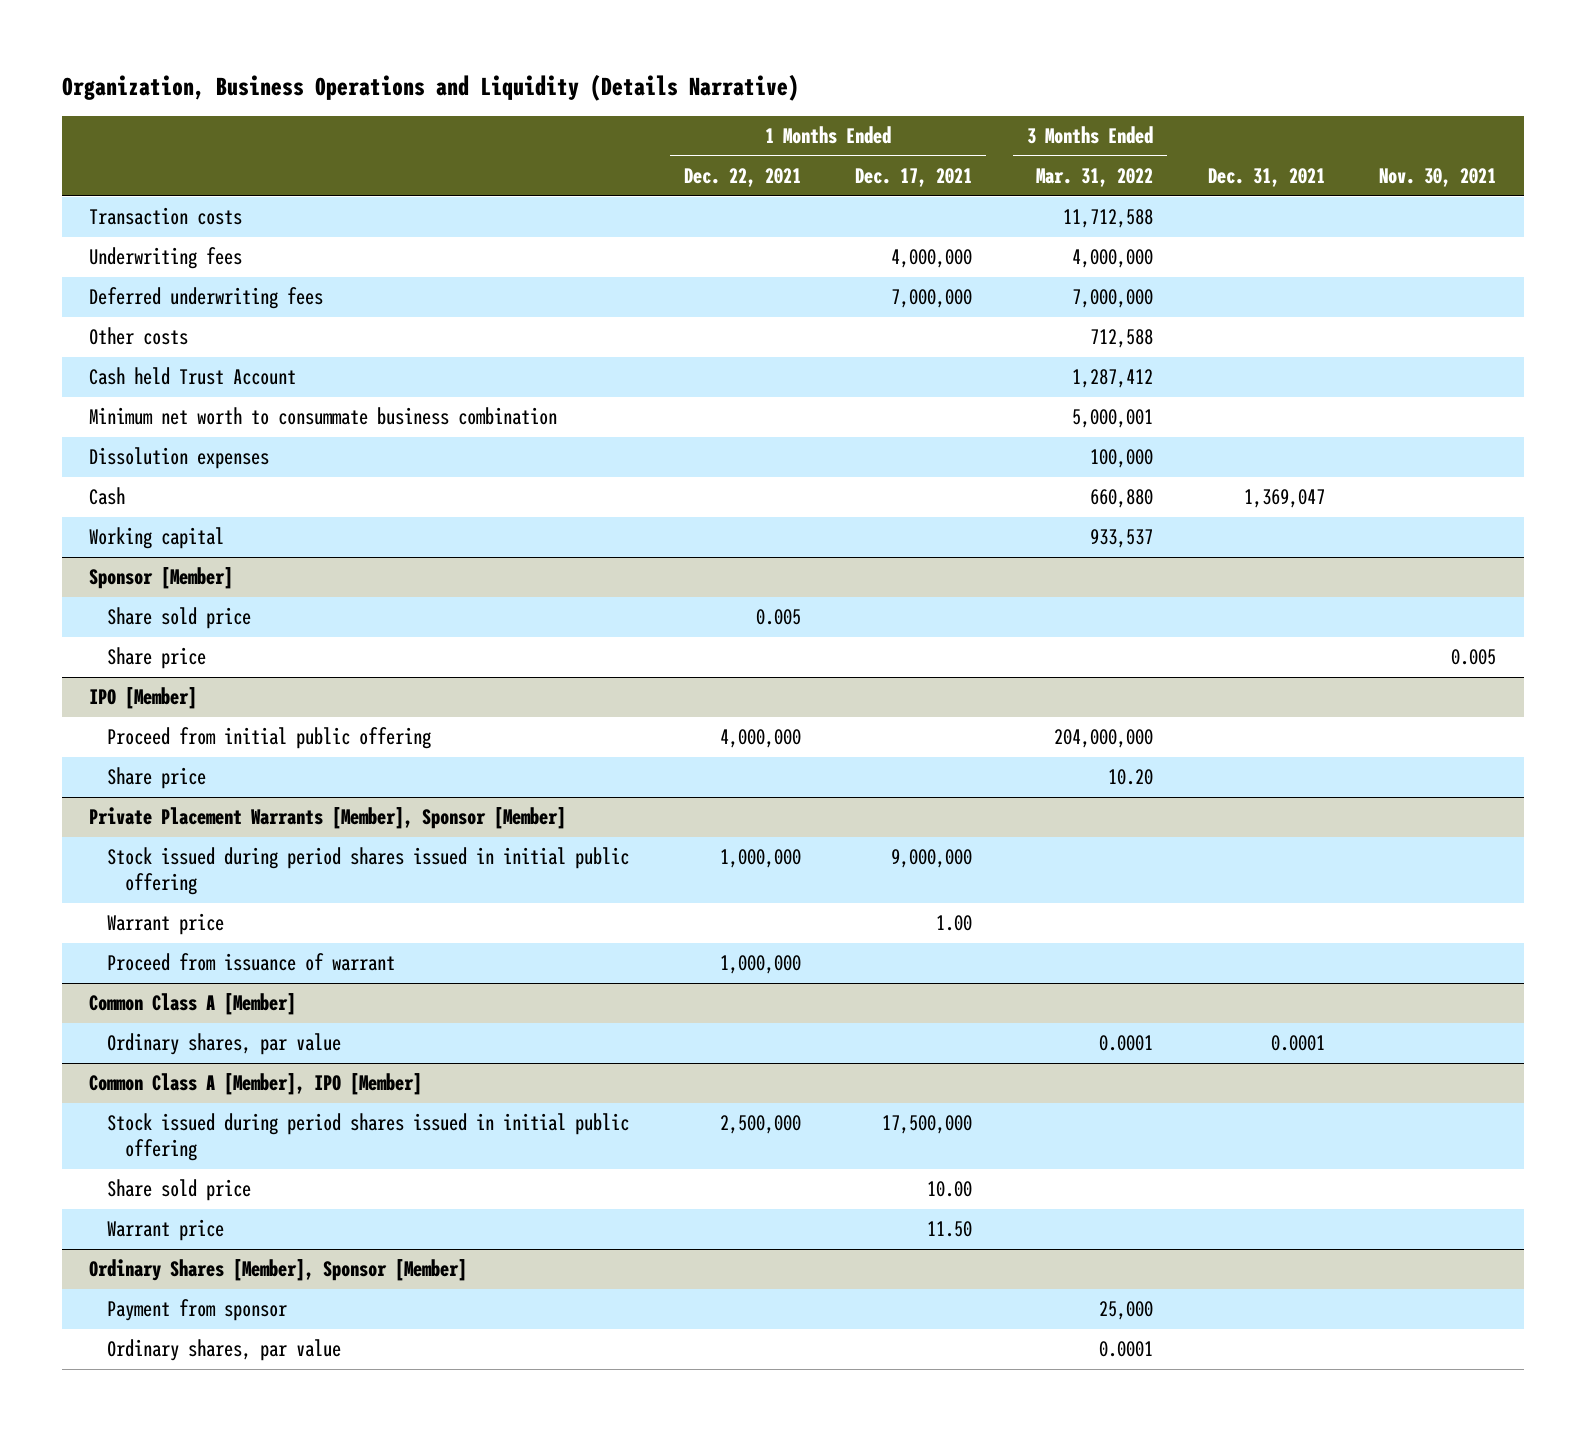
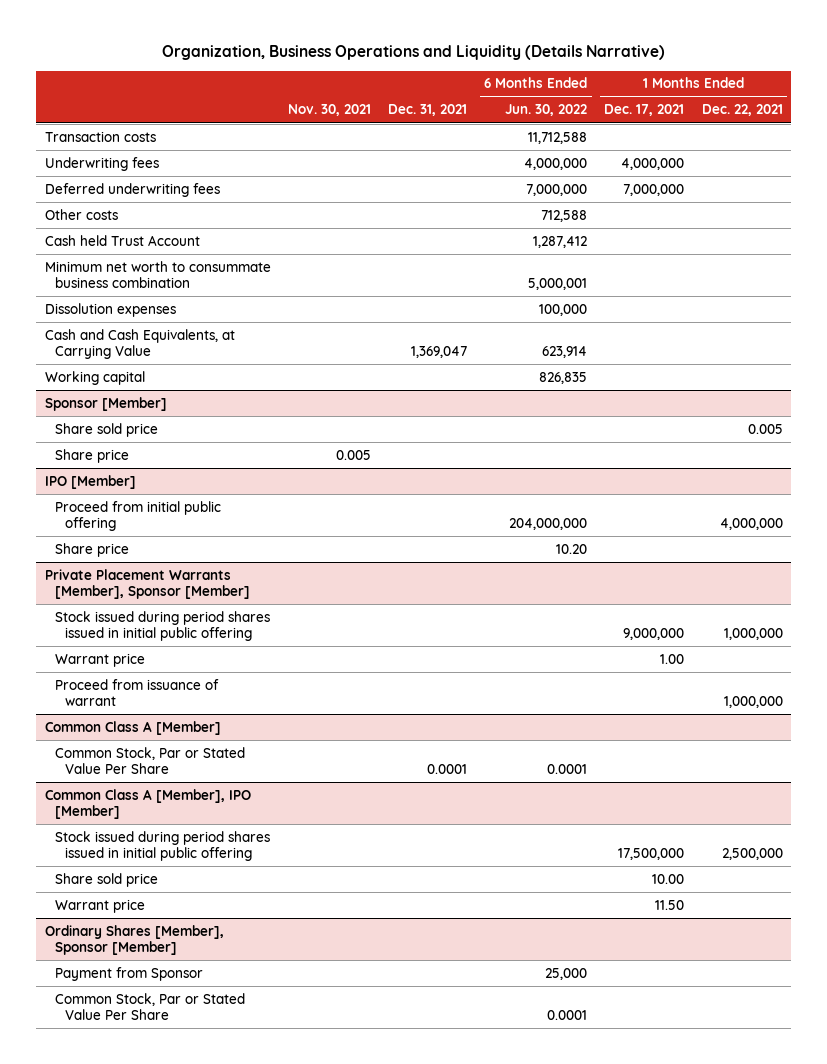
- | 1 Months Ended Dec. 22, 2021 | 1 Months Ended Dec. 17, 2021 | 3 Months Ended Mar. 31, 2022 | Dec. 31, 2021 | Nov. 30, 2021
+ | Nov. 30, 2021 | Dec. 31, 2021 | 6 Months Ended Jun. 30, 2022 | 1 Months Ended Dec. 17, 2021 | 1 Months Ended Dec. 22, 2021
- Cash | | | 660,880 | 1,369,047 |
+ Cash and Cash Equivalents, at Carrying Value | | 1,369,047 | 623,914 | |
@ Common Class A [Member]
- Ordinary shares, par value | | | 0.0001 | 0.0001 |
+ Common Stock, Par or Stated Value Per Share | | 0.0001 | 0.0001 | |
@ Ordinary Shares [Member], Sponsor [Member]
- Payment from sponsor | | | 25,000 | |
- Ordinary shares, par value | | | 0.0001 | |
+ Payment from Sponsor | | | 25,000 | |
+ Common Stock, Par or Stated Value Per Share | | | 0.0001 | |

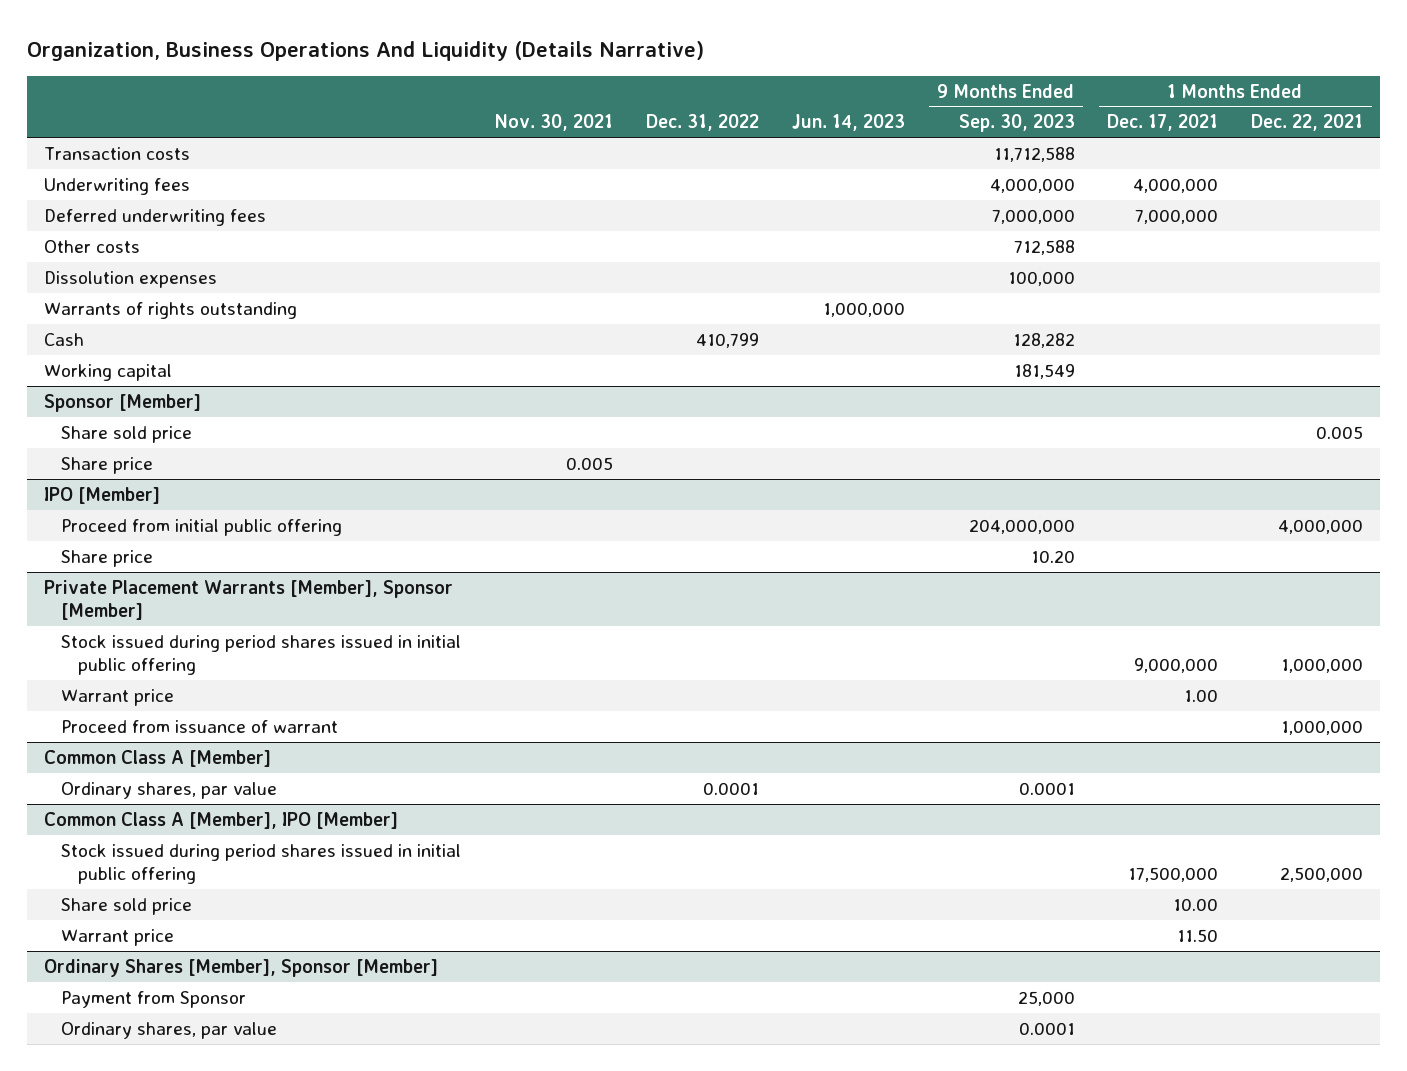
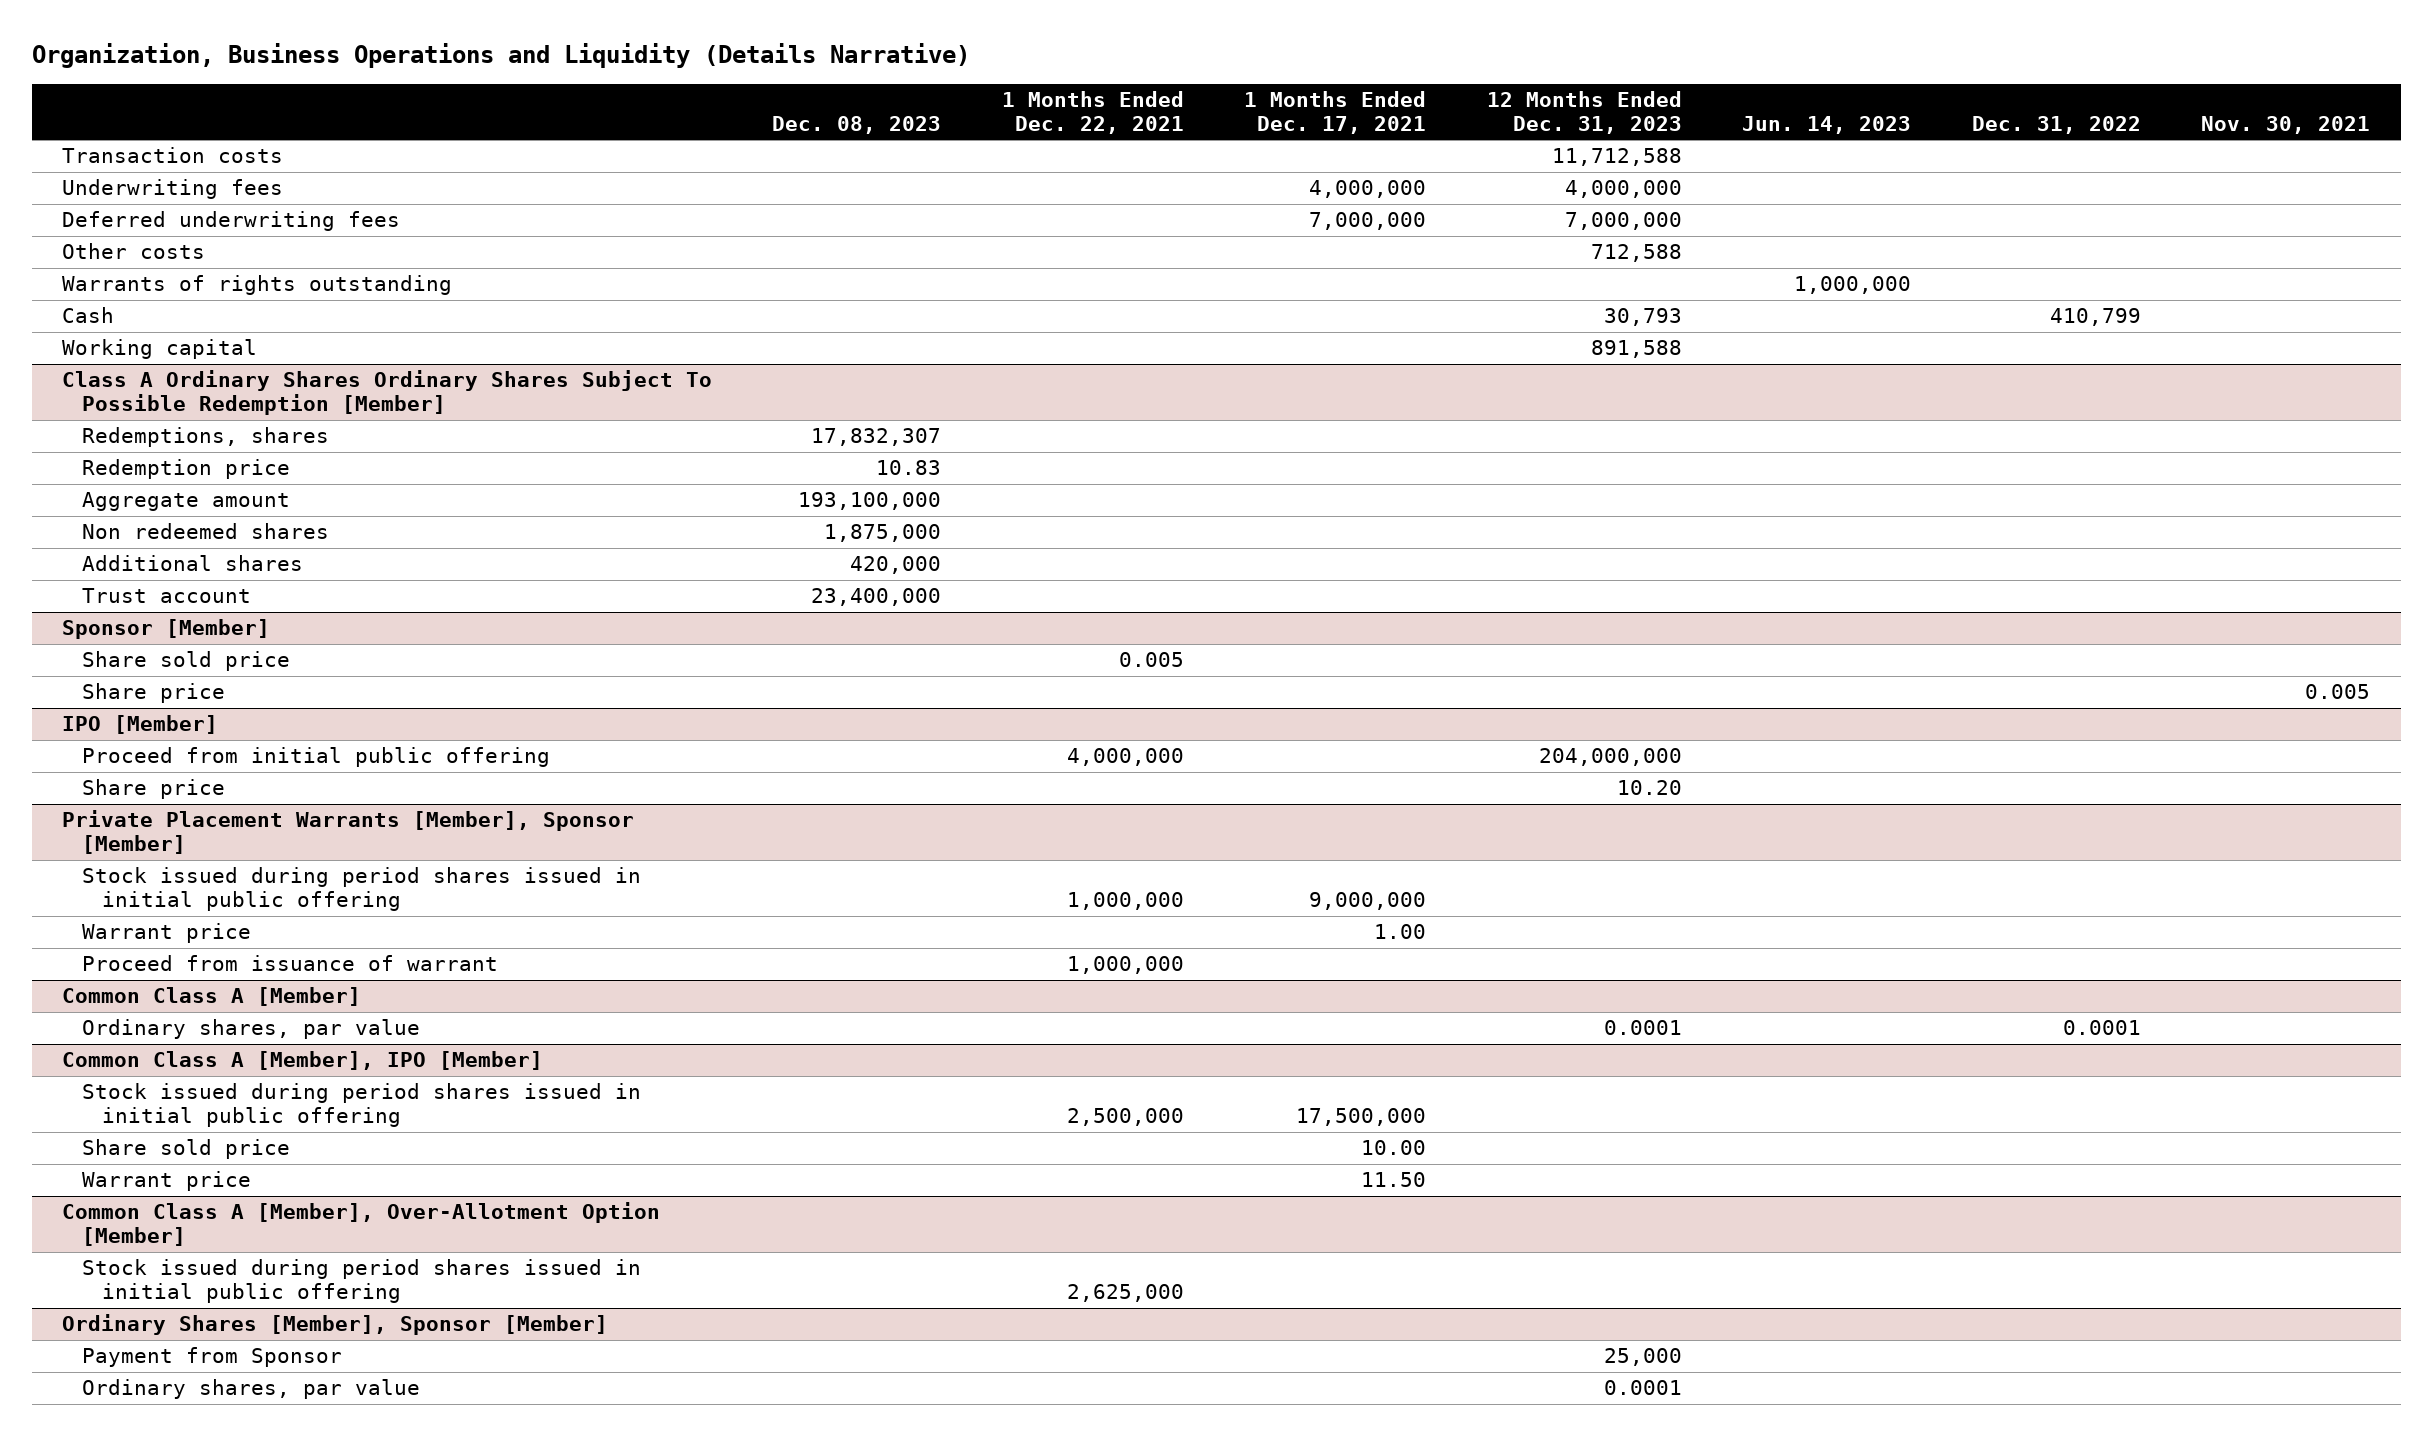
- Organization, Business Operations And Liquidity (Details Narrative)
+ Organization, Business Operations and Liquidity (Details Narrative)
- | Nov. 30, 2021 | Dec. 31, 2022 | Jun. 14, 2023 | 9 Months Ended Sep. 30, 2023 | 1 Months Ended Dec. 17, 2021 | 1 Months Ended Dec. 22, 2021
+ | Dec. 08, 2023 | 1 Months Ended Dec. 22, 2021 | 1 Months Ended Dec. 17, 2021 | 12 Months Ended Dec. 31, 2023 | Jun. 14, 2023 | Dec. 31, 2022 | Nov. 30, 2021
- Dissolution expenses | | | | 100,000 | |
+ Class A Ordinary Shares Ordinary Shares Subject To Possible Redemption [Member]
+ Redemptions, shares | 17,832,307 | | | | | |
+ Redemption price | 10.83 | | | | | |
+ Aggregate amount | 193,100,000 | | | | | |
+ Non redeemed shares | 1,875,000 | | | | | |
+ Additional shares | 420,000 | | | | | |
+ Trust account | 23,400,000 | | | | | |
+ Common Class A [Member], Over-Allotment Option [Member]
+ Stock issued during period shares issued in initial public offering | | 2,625,000 | | | | |

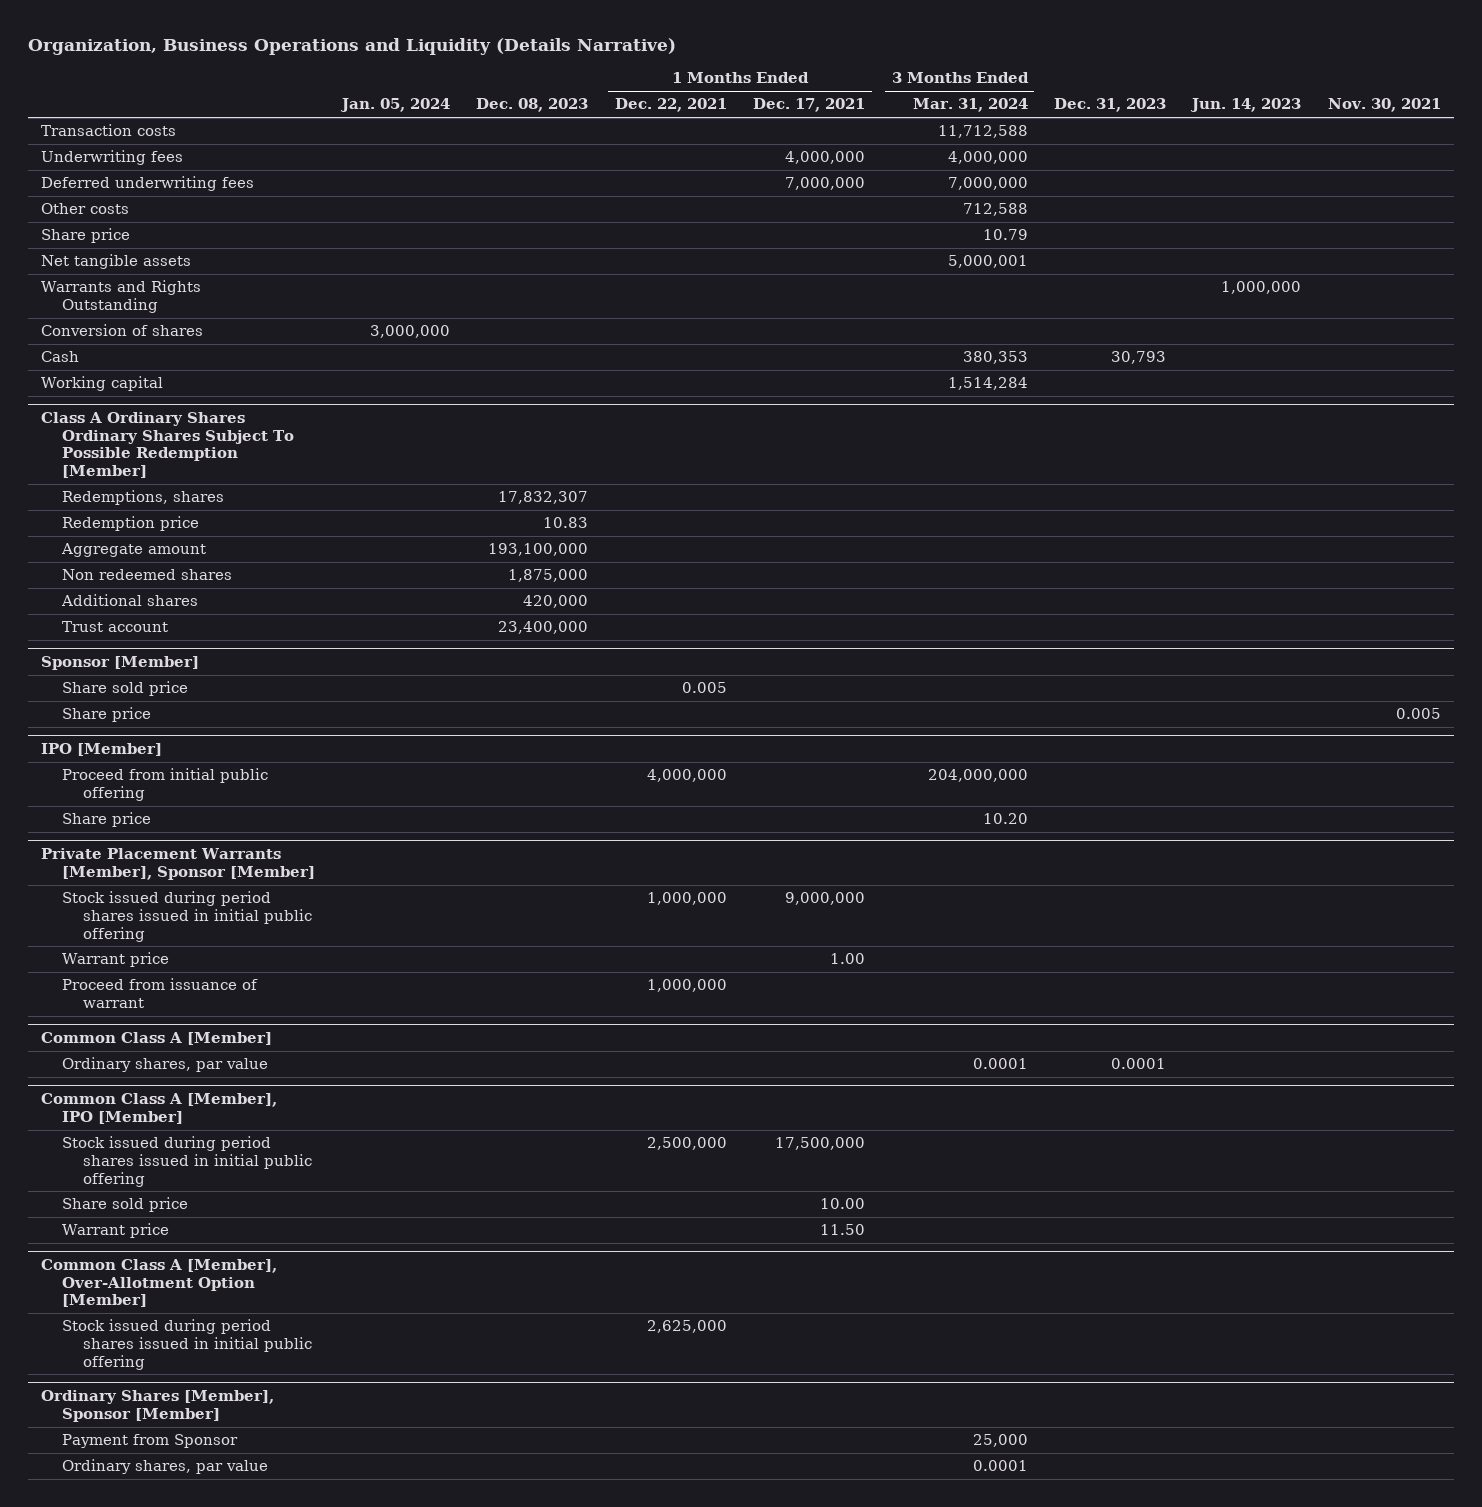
- | Dec. 08, 2023 | 1 Months Ended Dec. 22, 2021 | 1 Months Ended Dec. 17, 2021 | 12 Months Ended Dec. 31, 2023 | Jun. 14, 2023 | Dec. 31, 2022 | Nov. 30, 2021
+ | Jan. 05, 2024 | Dec. 08, 2023 | 1 Months Ended Dec. 22, 2021 | 1 Months Ended Dec. 17, 2021 | 3 Months Ended Mar. 31, 2024 | Dec. 31, 2023 | Jun. 14, 2023 | Nov. 30, 2021
- Warrants of rights outstanding | | | | | 1,000,000 | |
+ Share price | | | | | 10.79 | | |
+ Net tangible assets | | | | | 5,000,001 | | |
+ Warrants and Rights Outstanding | | | | | | | 1,000,000 |
+ Conversion of shares | 3,000,000 | | | | | | |

